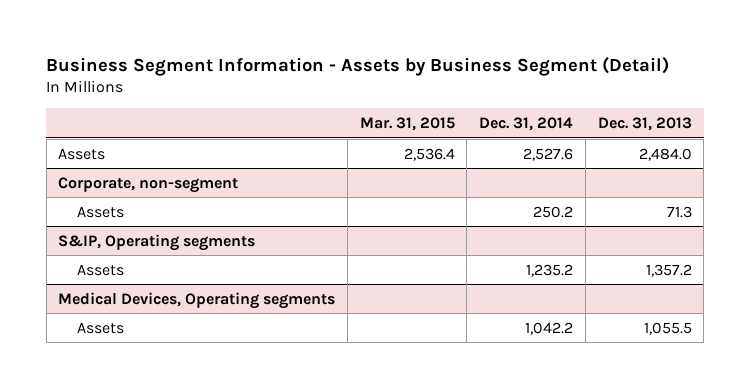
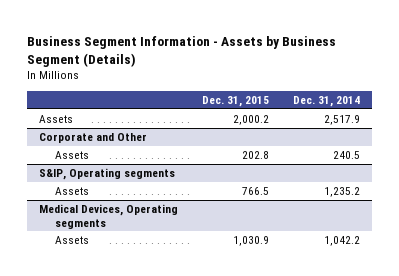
- Business Segment Information - Assets by Business Segment (Detail)
+ Business Segment Information - Assets by Business Segment (Details)
- | Mar. 31, 2015 | Dec. 31, 2014 | Dec. 31, 2013
+ | Dec. 31, 2015 | Dec. 31, 2014
- Assets | 2,536.4 | 2,527.6 | 2,484.0
- Corporate, non-segment
- Assets | | 250.2 | 71.3
+ Assets | 2,000.2 | 2,517.9
+ Corporate and Other
+ Assets | 202.8 | 240.5

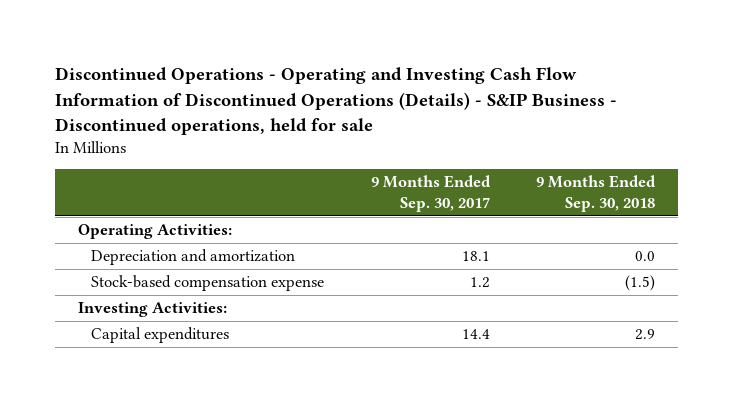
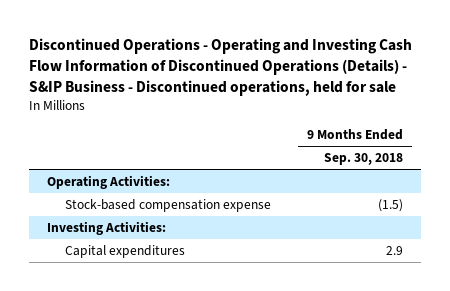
- | 9 Months Ended Sep. 30, 2017 | 9 Months Ended Sep. 30, 2018
+ | 9 Months Ended Sep. 30, 2018
- Depreciation and amortization | 18.1 | 0.0

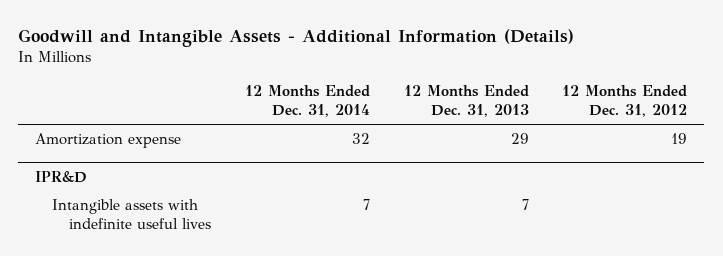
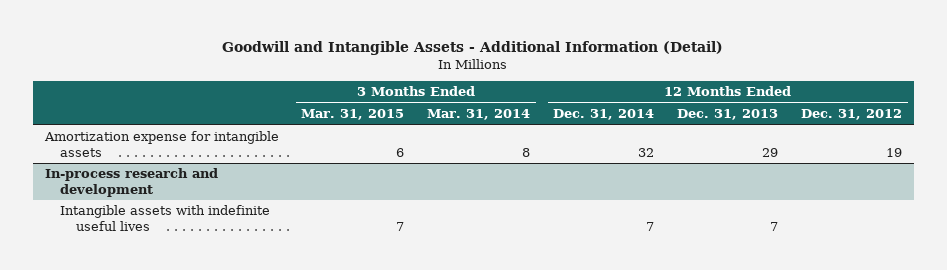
- Goodwill and Intangible Assets - Additional Information (Details)
+ Goodwill and Intangible Assets - Additional Information (Detail)
- | 12 Months Ended Dec. 31, 2014 | 12 Months Ended Dec. 31, 2013 | 12 Months Ended Dec. 31, 2012
+ | 3 Months Ended Mar. 31, 2015 | 3 Months Ended Mar. 31, 2014 | 12 Months Ended Dec. 31, 2014 | 12 Months Ended Dec. 31, 2013 | 12 Months Ended Dec. 31, 2012
- Amortization expense | 32 | 29 | 19
- IPR&D
+ Amortization expense for intangible assets | 6 | 8 | 32 | 29 | 19
+ In-process research and development

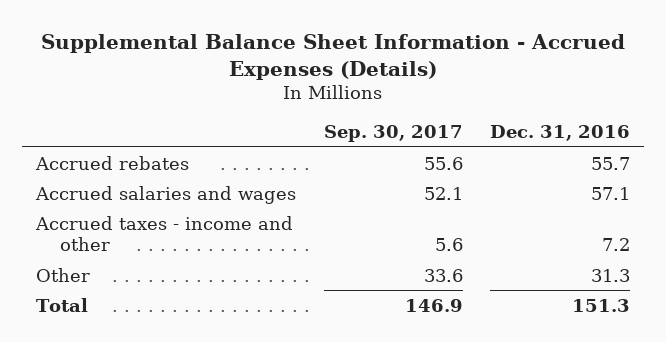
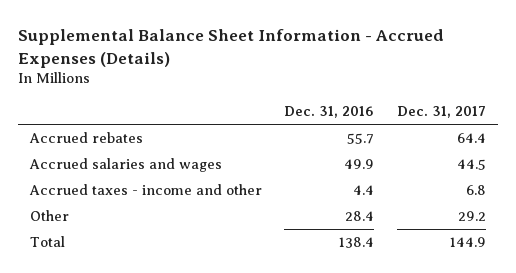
- | Sep. 30, 2017 | Dec. 31, 2016
+ | Dec. 31, 2016 | Dec. 31, 2017
- Accrued salaries and wages | 52.1 | 57.1
- Accrued taxes - income and other | 5.6 | 7.2
- Other | 33.6 | 31.3
- Total | 146.9 | 151.3
+ Accrued salaries and wages | 49.9 | 44.5
+ Accrued taxes - income and other | 4.4 | 6.8
+ Other | 28.4 | 29.2
+ Total | 138.4 | 144.9

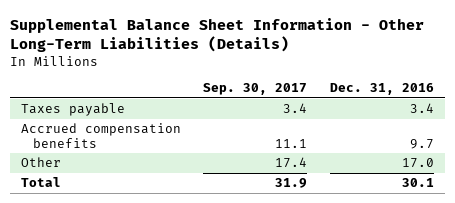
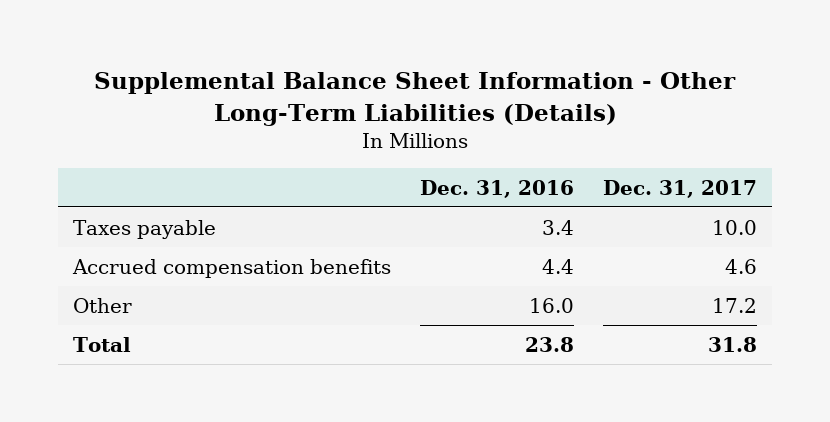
- | Sep. 30, 2017 | Dec. 31, 2016
+ | Dec. 31, 2016 | Dec. 31, 2017
- Accrued compensation benefits | 11.1 | 9.7
- Other | 17.4 | 17.0
- Total | 31.9 | 30.1
+ Accrued compensation benefits | 4.4 | 4.6
+ Other | 16.0 | 17.2
+ Total | 23.8 | 31.8

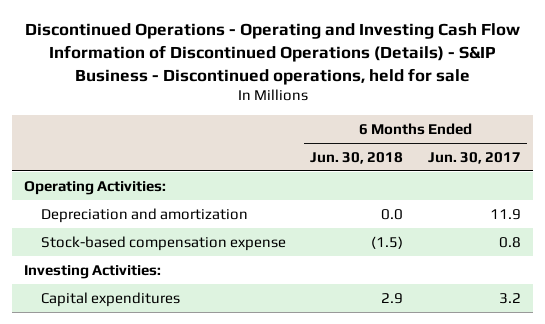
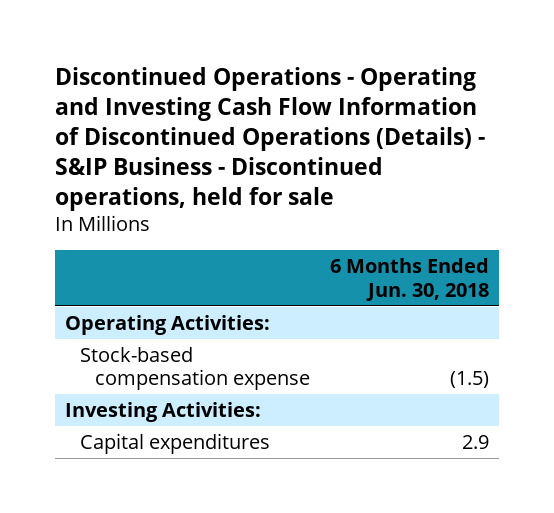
- | 6 Months Ended Jun. 30, 2018 | 6 Months Ended Jun. 30, 2017
+ | 6 Months Ended Jun. 30, 2018
- Depreciation and amortization | 0.0 | 11.9

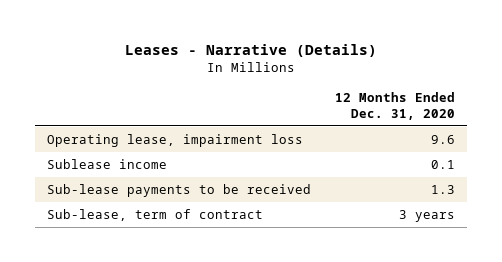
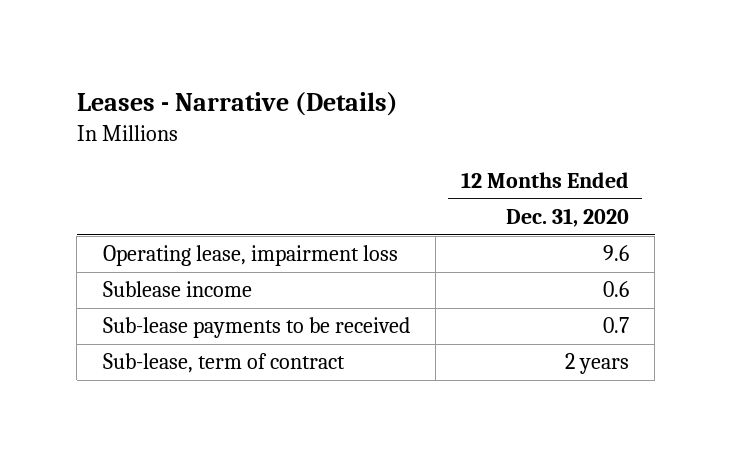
- Sublease income | 0.1
- Sub-lease payments to be received | 1.3
- Sub-lease, term of contract | 3 years
+ Sublease income | 0.6
+ Sub-lease payments to be received | 0.7
+ Sub-lease, term of contract | 2 years

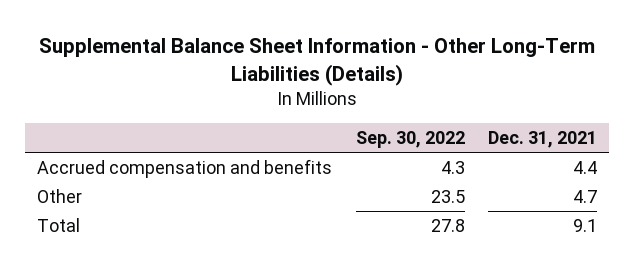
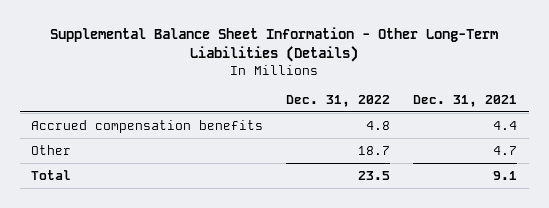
- | Sep. 30, 2022 | Dec. 31, 2021
+ | Dec. 31, 2022 | Dec. 31, 2021
- Accrued compensation and benefits | 4.3 | 4.4
+ Accrued compensation benefits | 4.8 | 4.4

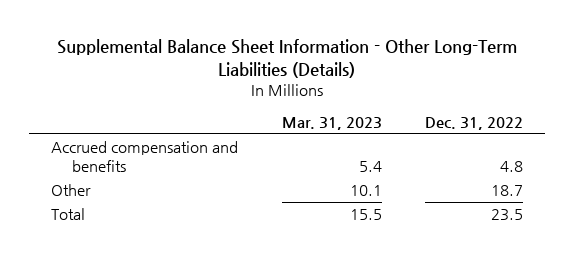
- | Dec. 31, 2022 | Dec. 31, 2021
+ | Mar. 31, 2023 | Dec. 31, 2022
- Accrued compensation benefits | 4.8 | 4.4
+ Accrued compensation and benefits | 5.4 | 4.8

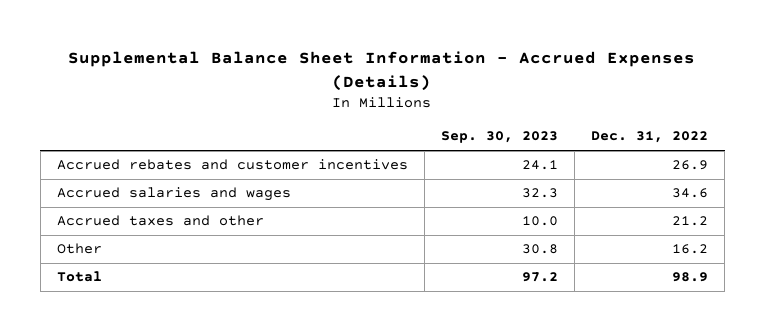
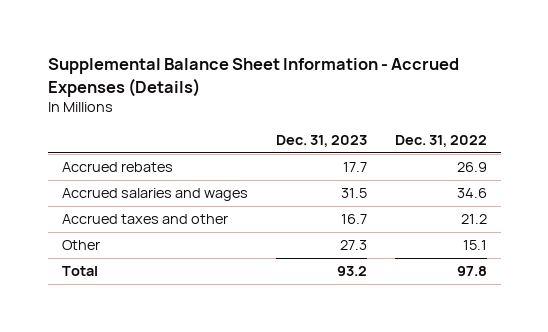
- | Sep. 30, 2023 | Dec. 31, 2022
+ | Dec. 31, 2023 | Dec. 31, 2022
- Accrued rebates and customer incentives | 24.1 | 26.9
+ Accrued rebates | 17.7 | 26.9
- Other | 30.8 | 16.2
- Total | 97.2 | 98.9
+ Other | 27.3 | 15.1
+ Total | 93.2 | 97.8

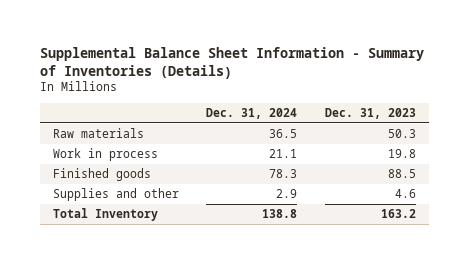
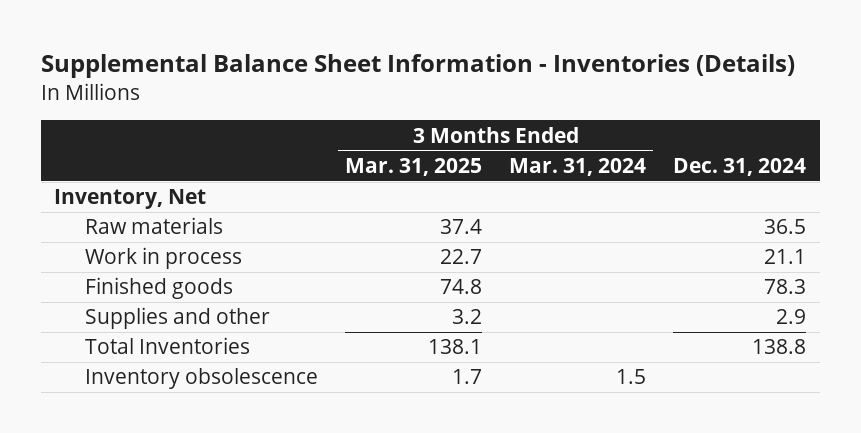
- Supplemental Balance Sheet Information - Summary of Inventories (Details)
+ Supplemental Balance Sheet Information - Inventories (Details)
- | Dec. 31, 2024 | Dec. 31, 2023
+ | 3 Months Ended Mar. 31, 2025 | 3 Months Ended Mar. 31, 2024 | Dec. 31, 2024
+ Inventory, Net
- Total Inventory | 138.8 | 163.2
+ Total Inventories | 138.1 | | 138.8
+ Inventory obsolescence | 1.7 | 1.5 |

